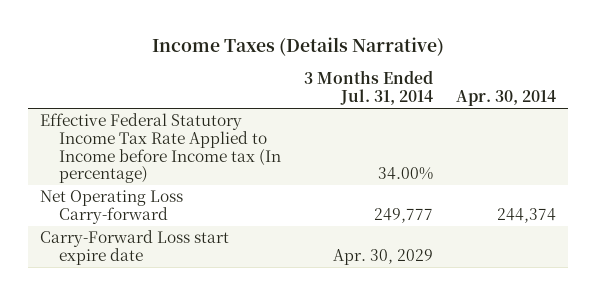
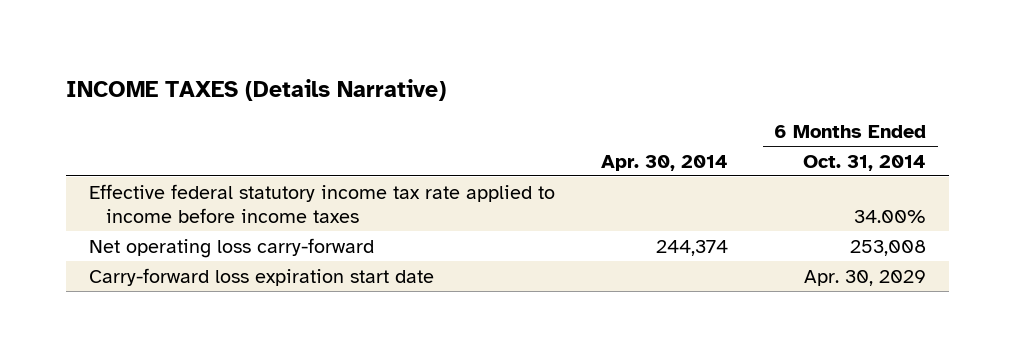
- Income Taxes (Details Narrative)
+ INCOME TAXES (Details Narrative)
- | 3 Months Ended Jul. 31, 2014 | Apr. 30, 2014
+ | Apr. 30, 2014 | 6 Months Ended Oct. 31, 2014
- Effective Federal Statutory Income Tax Rate Applied to Income before Income tax (In percentage) | 34.00% |
- Net Operating Loss Carry-forward | 249,777 | 244,374
- Carry-Forward Loss start expire date | Apr. 30, 2029 |
+ Effective federal statutory income tax rate applied to income before income taxes | | 34.00%
+ Net operating loss carry-forward | 244,374 | 253,008
+ Carry-forward loss expiration start date | | Apr. 30, 2029

